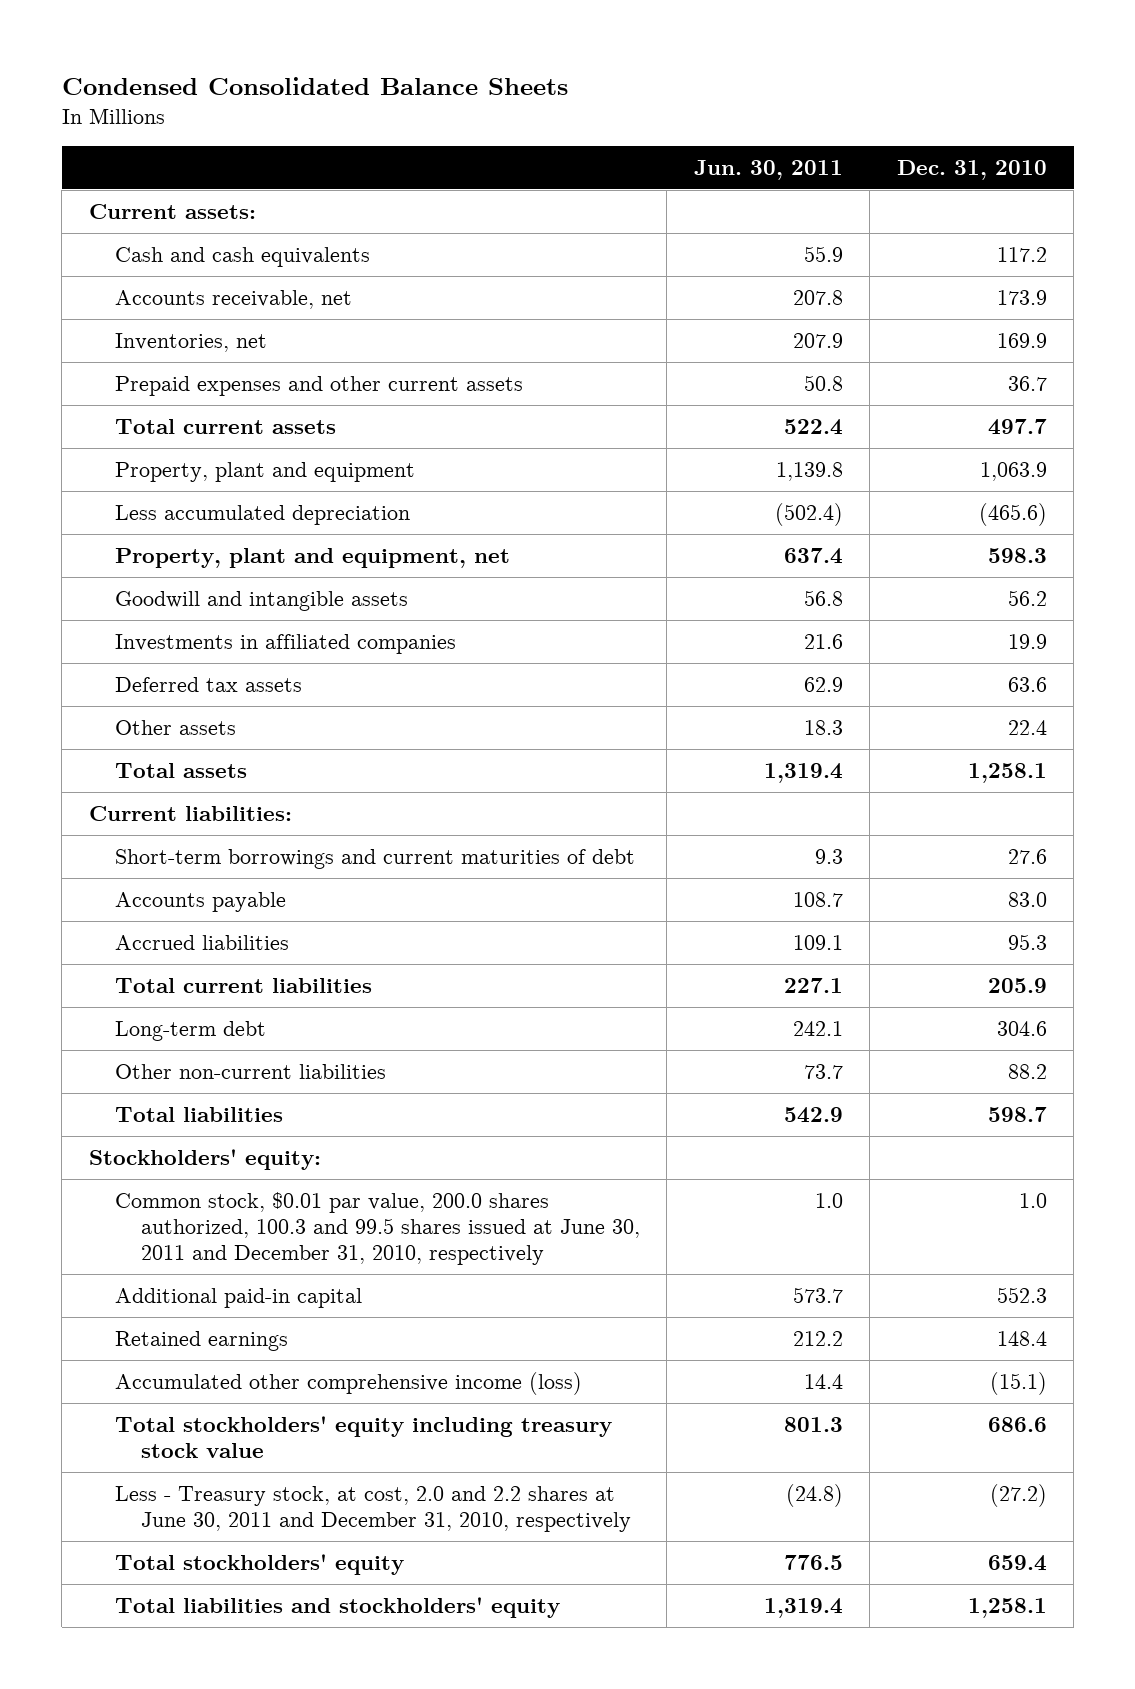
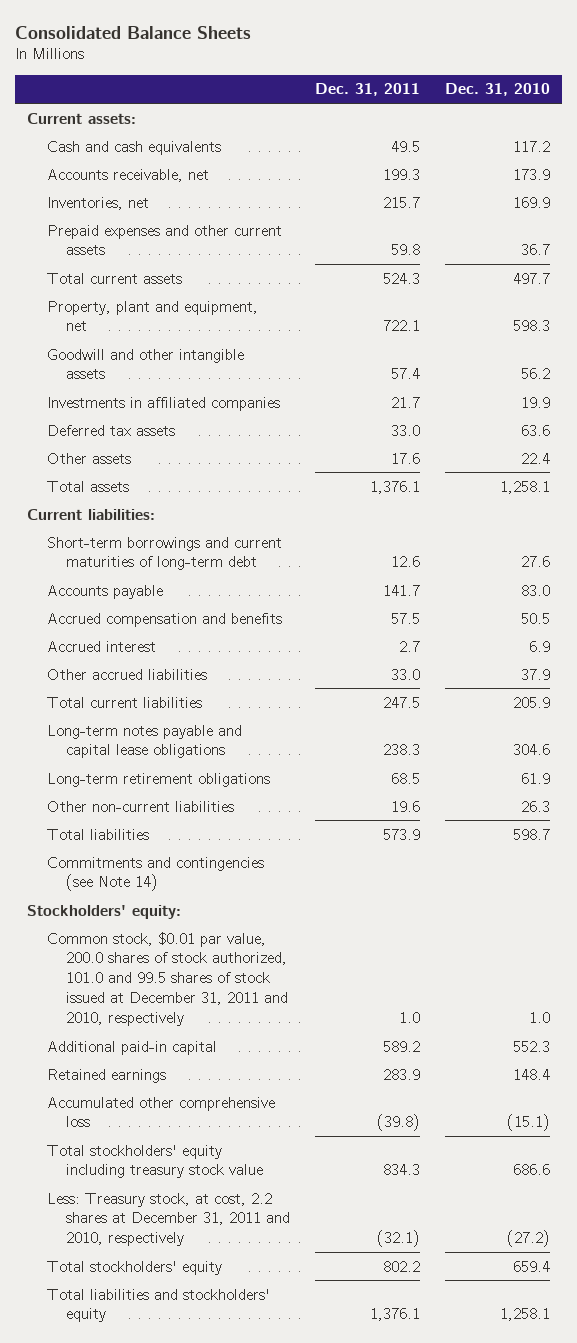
- Condensed Consolidated Balance Sheets
+ Consolidated Balance Sheets
- | Jun. 30, 2011 | Dec. 31, 2010
+ | Dec. 31, 2011 | Dec. 31, 2010
- Property, plant and equipment | 1,139.8 | 1,063.9
- Less accumulated depreciation | (502.4) | (465.6)
- Goodwill and intangible assets | 56.8 | 56.2
+ Goodwill and other intangible assets | 57.4 | 56.2
- Short-term borrowings and current maturities of debt | 9.3 | 27.6
+ Short-term borrowings and current maturities of long-term debt | 12.6 | 27.6
- Accrued liabilities | 109.1 | 95.3
+ Accrued compensation and benefits | 57.5 | 50.5
+ Accrued interest | 2.7 | 6.9
+ Other accrued liabilities | 33.0 | 37.9
- Long-term debt | 242.1 | 304.6
- Other non-current liabilities | 73.7 | 88.2
+ Long-term notes payable and capital lease obligations | 238.3 | 304.6
+ Long-term retirement obligations | 68.5 | 61.9
+ Other non-current liabilities | 19.6 | 26.3
+ Commitments and contingencies (see Note 14)
- Common stock, $0.01 par value, 200.0 shares authorized, 100.3 and 99.5 shares issued at June 30, 2011 and December 31, 2010, respectively | 1.0 | 1.0
+ Common stock, $0.01 par value, 200.0 shares of stock authorized, 101.0 and 99.5 shares of stock issued at December 31, 2011 and 2010, respectively | 1.0 | 1.0
- Accumulated other comprehensive income (loss) | 14.4 | (15.1)
+ Accumulated other comprehensive loss | (39.8) | (15.1)
- Less - Treasury stock, at cost, 2.0 and 2.2 shares at June 30, 2011 and December 31, 2010, respectively | (24.8) | (27.2)
+ Less: Treasury stock, at cost, 2.2 shares at December 31, 2011 and 2010, respectively | (32.1) | (27.2)

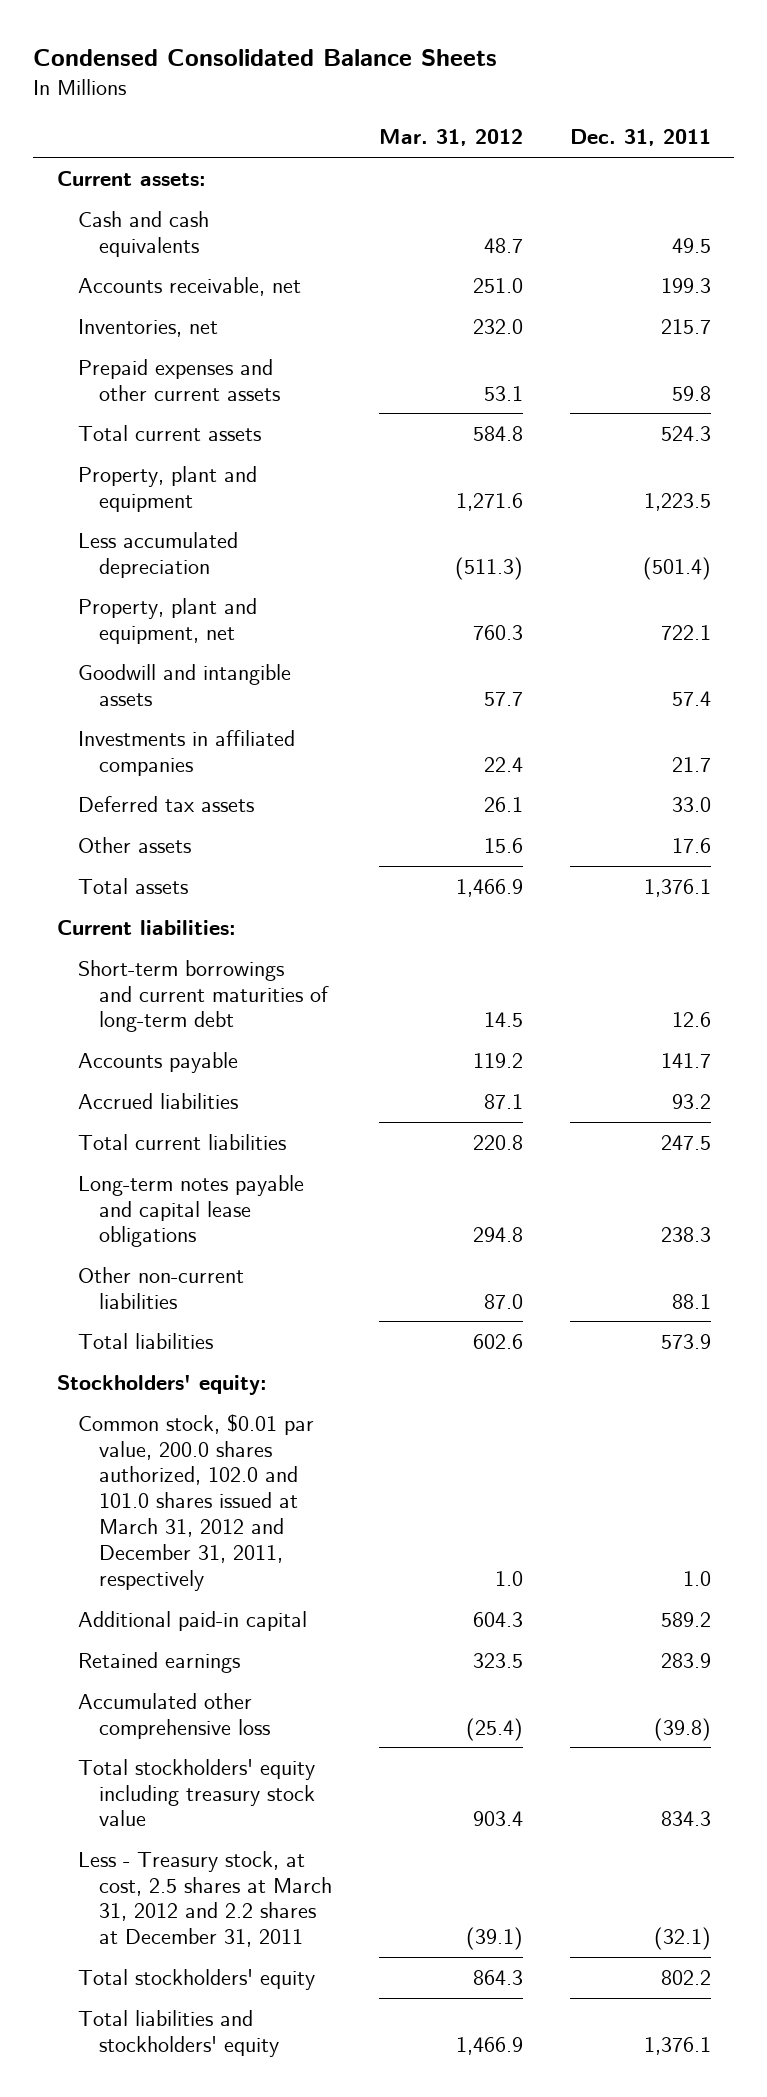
- Consolidated Balance Sheets
+ Condensed Consolidated Balance Sheets
- | Dec. 31, 2011 | Dec. 31, 2010
+ | Mar. 31, 2012 | Dec. 31, 2011
+ Property, plant and equipment | 1,271.6 | 1,223.5
+ Less accumulated depreciation | (511.3) | (501.4)
- Goodwill and other intangible assets | 57.4 | 56.2
+ Goodwill and intangible assets | 57.7 | 57.4
- Accrued compensation and benefits | 57.5 | 50.5
- Accrued interest | 2.7 | 6.9
- Other accrued liabilities | 33.0 | 37.9
+ Accrued liabilities | 87.1 | 93.2
- Long-term retirement obligations | 68.5 | 61.9
- Other non-current liabilities | 19.6 | 26.3
+ Other non-current liabilities | 87.0 | 88.1
- Commitments and contingencies (see Note 14)
- Common stock, $0.01 par value, 200.0 shares of stock authorized, 101.0 and 99.5 shares of stock issued at December 31, 2011 and 2010, respectively | 1.0 | 1.0
+ Common stock, $0.01 par value, 200.0 shares authorized, 102.0 and 101.0 shares issued at March 31, 2012 and December 31, 2011, respectively | 1.0 | 1.0
- Less: Treasury stock, at cost, 2.2 shares at December 31, 2011 and 2010, respectively | (32.1) | (27.2)
+ Less - Treasury stock, at cost, 2.5 shares at March 31, 2012 and 2.2 shares at December 31, 2011 | (39.1) | (32.1)

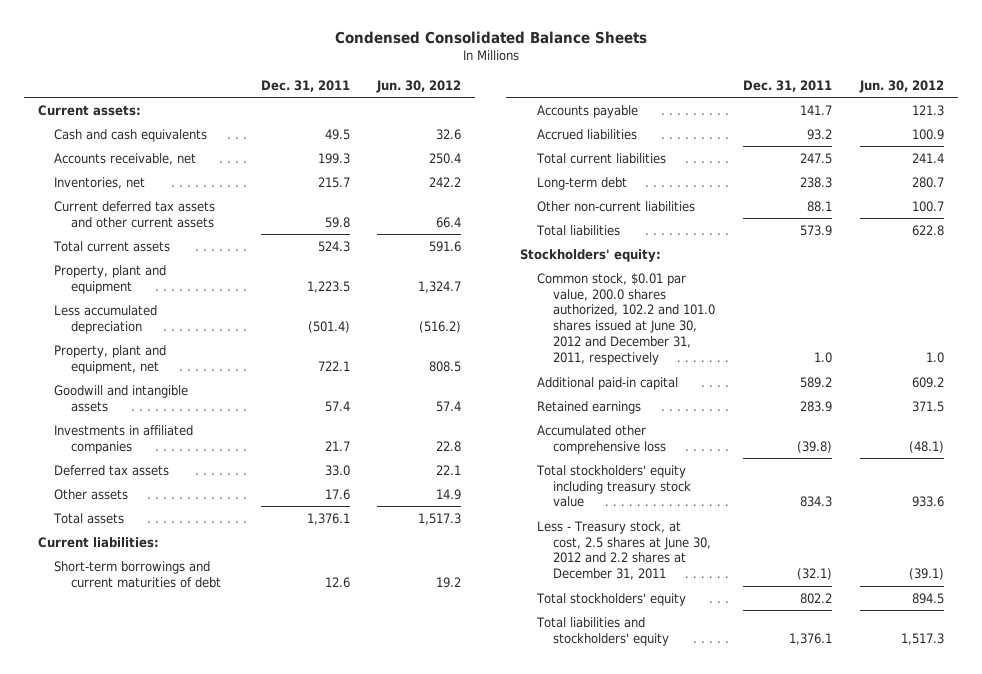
- | Mar. 31, 2012 | Dec. 31, 2011
+ | Dec. 31, 2011 | Jun. 30, 2012
- Prepaid expenses and other current assets | 53.1 | 59.8
+ Current deferred tax assets and other current assets | 59.8 | 66.4
- Short-term borrowings and current maturities of long-term debt | 14.5 | 12.6
+ Short-term borrowings and current maturities of debt | 12.6 | 19.2
- Long-term notes payable and capital lease obligations | 294.8 | 238.3
+ Long-term debt | 238.3 | 280.7
- Common stock, $0.01 par value, 200.0 shares authorized, 102.0 and 101.0 shares issued at March 31, 2012 and December 31, 2011, respectively | 1.0 | 1.0
+ Common stock, $0.01 par value, 200.0 shares authorized, 102.2 and 101.0 shares issued at June 30, 2012 and December 31, 2011, respectively | 1.0 | 1.0
- Less - Treasury stock, at cost, 2.5 shares at March 31, 2012 and 2.2 shares at December 31, 2011 | (39.1) | (32.1)
+ Less - Treasury stock, at cost, 2.5 shares at June 30, 2012 and 2.2 shares at December 31, 2011 | (32.1) | (39.1)

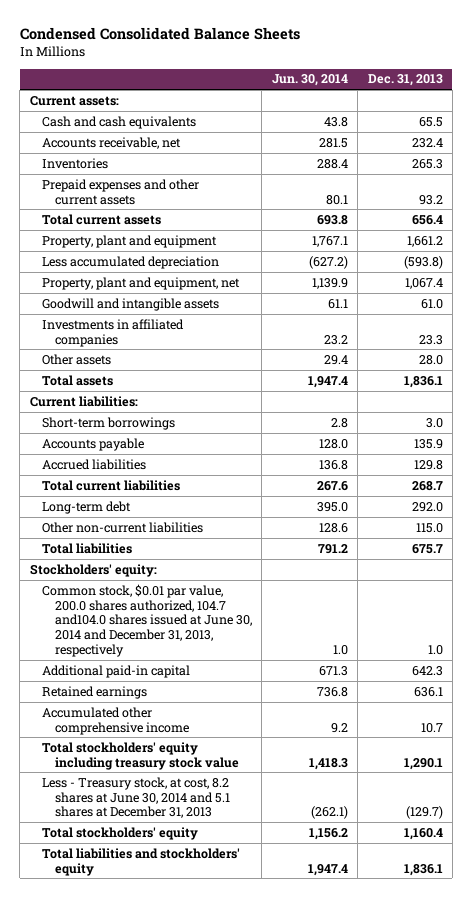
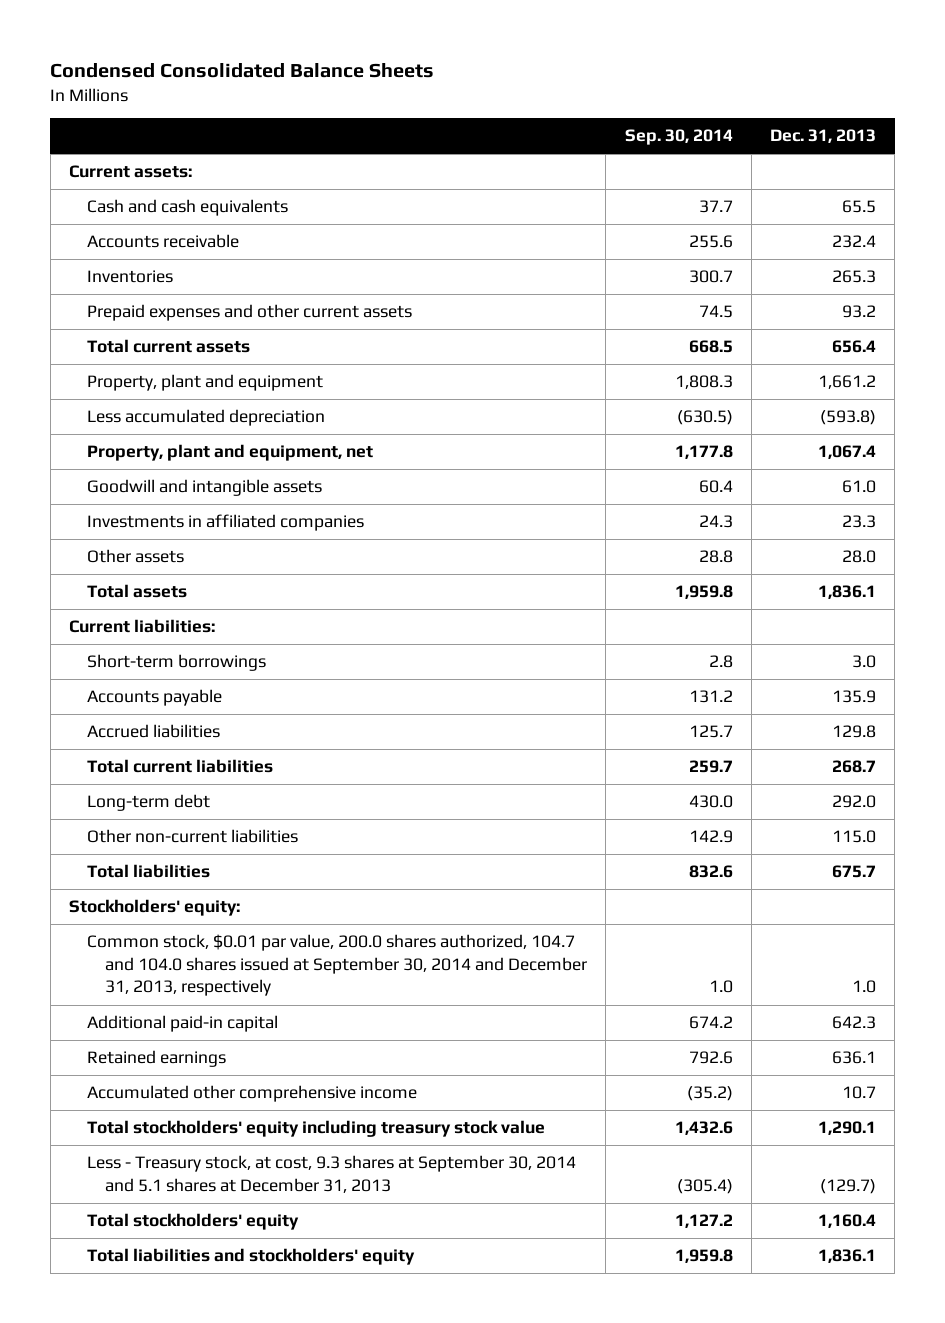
- | Jun. 30, 2014 | Dec. 31, 2013
+ | Sep. 30, 2014 | Dec. 31, 2013
- Accounts receivable, net | 281.5 | 232.4
+ Accounts receivable | 255.6 | 232.4
- Common stock, $0.01 par value, 200.0 shares authorized, 104.7 and104.0 shares issued at June 30, 2014 and December 31, 2013, respectively | 1.0 | 1.0
+ Common stock, $0.01 par value, 200.0 shares authorized, 104.7 and 104.0 shares issued at September 30, 2014 and December 31, 2013, respectively | 1.0 | 1.0
- Less - Treasury stock, at cost, 8.2 shares at June 30, 2014 and 5.1 shares at December 31, 2013 | (262.1) | (129.7)
+ Less - Treasury stock, at cost, 9.3 shares at September 30, 2014 and 5.1 shares at December 31, 2013 | (305.4) | (129.7)

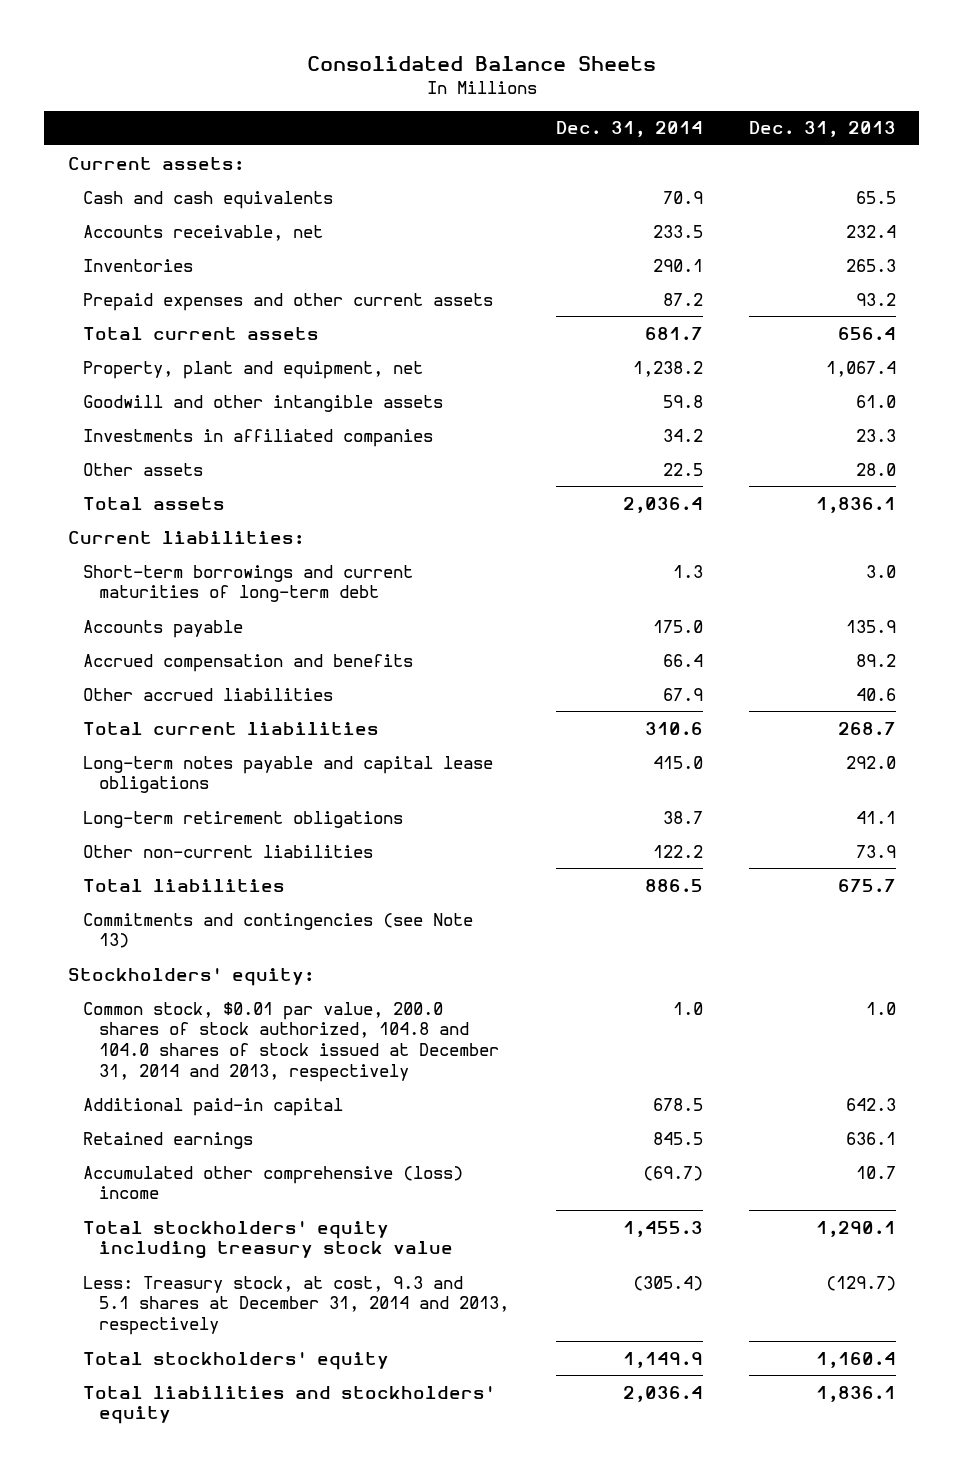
- Condensed Consolidated Balance Sheets
+ Consolidated Balance Sheets
- | Sep. 30, 2014 | Dec. 31, 2013
+ | Dec. 31, 2014 | Dec. 31, 2013
- Accounts receivable | 255.6 | 232.4
+ Accounts receivable, net | 233.5 | 232.4
- Property, plant and equipment | 1,808.3 | 1,661.2
- Less accumulated depreciation | (630.5) | (593.8)
- Goodwill and intangible assets | 60.4 | 61.0
+ Goodwill and other intangible assets | 59.8 | 61.0
- Short-term borrowings | 2.8 | 3.0
+ Short-term borrowings and current maturities of long-term debt | 1.3 | 3.0
- Accrued liabilities | 125.7 | 129.8
+ Accrued compensation and benefits | 66.4 | 89.2
+ Other accrued liabilities | 67.9 | 40.6
- Long-term debt | 430.0 | 292.0
- Other non-current liabilities | 142.9 | 115.0
+ Long-term notes payable and capital lease obligations | 415.0 | 292.0
+ Long-term retirement obligations | 38.7 | 41.1
+ Other non-current liabilities | 122.2 | 73.9
+ Commitments and contingencies (see Note 13)
- Common stock, $0.01 par value, 200.0 shares authorized, 104.7 and 104.0 shares issued at September 30, 2014 and December 31, 2013, respectively | 1.0 | 1.0
+ Common stock, $0.01 par value, 200.0 shares of stock authorized, 104.8 and 104.0 shares of stock issued at December 31, 2014 and 2013, respectively | 1.0 | 1.0
- Accumulated other comprehensive income | (35.2) | 10.7
+ Accumulated other comprehensive (loss) income | (69.7) | 10.7
- Less - Treasury stock, at cost, 9.3 shares at September 30, 2014 and 5.1 shares at December 31, 2013 | (305.4) | (129.7)
+ Less: Treasury stock, at cost, 9.3 and 5.1 shares at December 31, 2014 and 2013, respectively | (305.4) | (129.7)

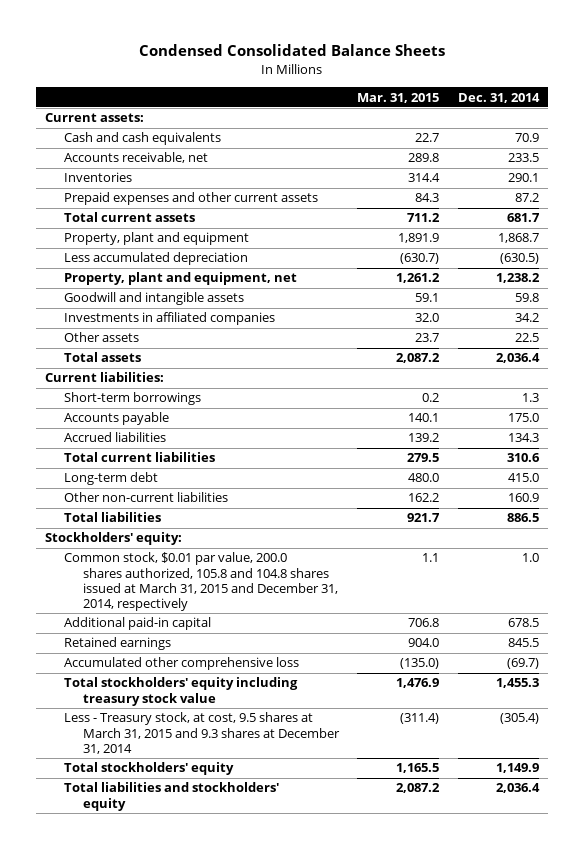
- Consolidated Balance Sheets
+ Condensed Consolidated Balance Sheets
- | Dec. 31, 2014 | Dec. 31, 2013
+ | Mar. 31, 2015 | Dec. 31, 2014
+ Property, plant and equipment | 1,891.9 | 1,868.7
+ Less accumulated depreciation | (630.7) | (630.5)
- Goodwill and other intangible assets | 59.8 | 61.0
+ Goodwill and intangible assets | 59.1 | 59.8
- Short-term borrowings and current maturities of long-term debt | 1.3 | 3.0
+ Short-term borrowings | 0.2 | 1.3
- Accrued compensation and benefits | 66.4 | 89.2
- Other accrued liabilities | 67.9 | 40.6
+ Accrued liabilities | 139.2 | 134.3
- Long-term notes payable and capital lease obligations | 415.0 | 292.0
- Long-term retirement obligations | 38.7 | 41.1
- Other non-current liabilities | 122.2 | 73.9
+ Long-term debt | 480.0 | 415.0
+ Other non-current liabilities | 162.2 | 160.9
- Commitments and contingencies (see Note 13)
- Common stock, $0.01 par value, 200.0 shares of stock authorized, 104.8 and 104.0 shares of stock issued at December 31, 2014 and 2013, respectively | 1.0 | 1.0
+ Common stock, $0.01 par value, 200.0 shares authorized, 105.8 and 104.8 shares issued at March 31, 2015 and December 31, 2014, respectively | 1.1 | 1.0
- Accumulated other comprehensive (loss) income | (69.7) | 10.7
+ Accumulated other comprehensive loss | (135.0) | (69.7)
- Less: Treasury stock, at cost, 9.3 and 5.1 shares at December 31, 2014 and 2013, respectively | (305.4) | (129.7)
+ Less - Treasury stock, at cost, 9.5 shares at March 31, 2015 and 9.3 shares at December 31, 2014 | (311.4) | (305.4)

